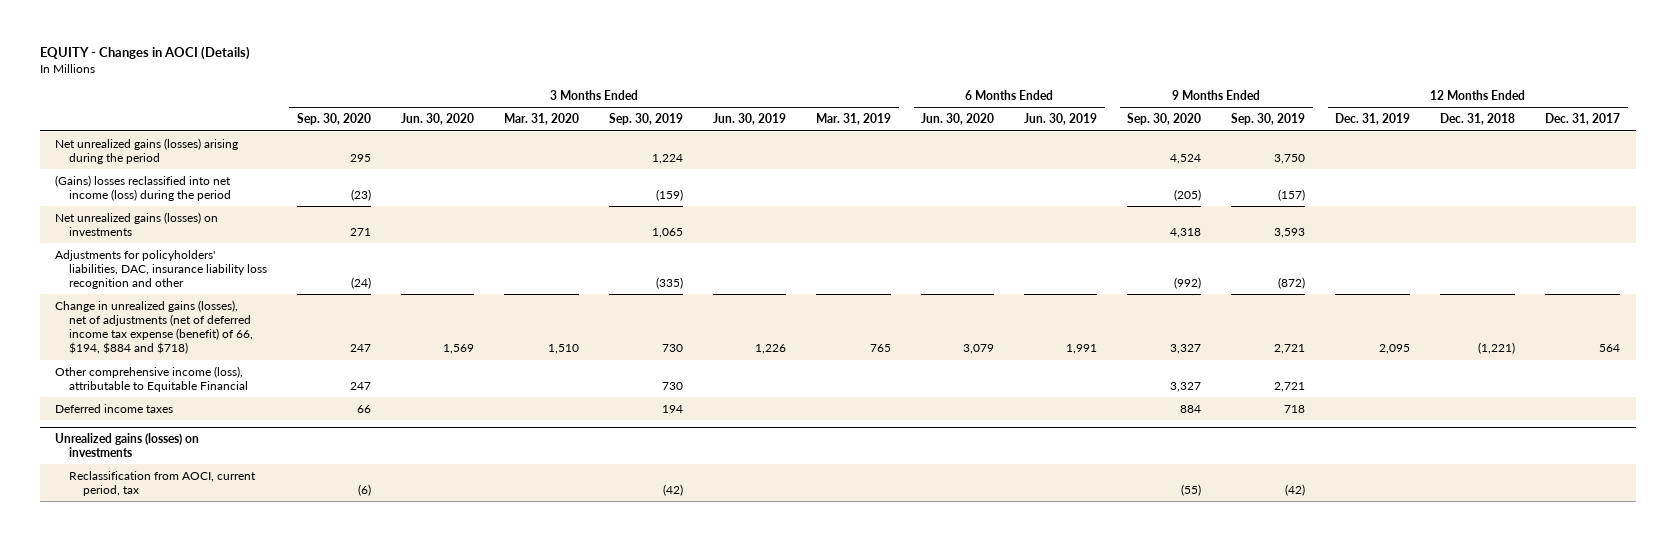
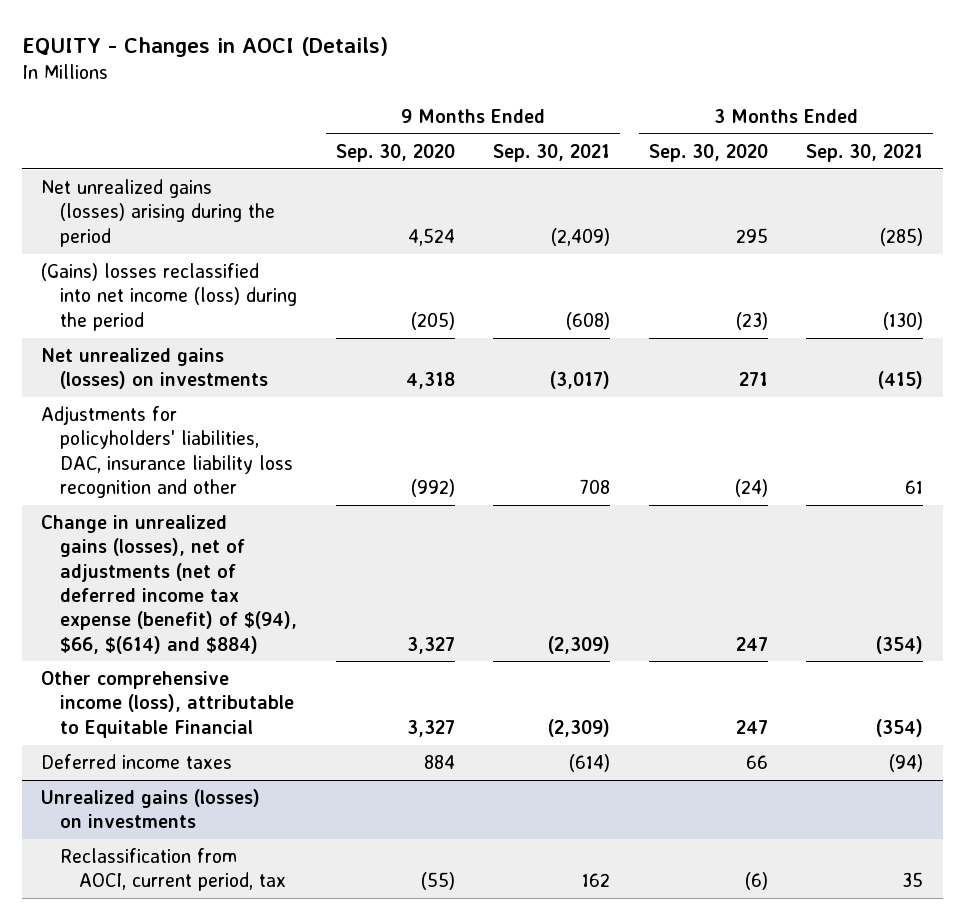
- | 3 Months Ended Sep. 30, 2020 | 3 Months Ended Jun. 30, 2020 | 3 Months Ended Mar. 31, 2020 | 3 Months Ended Sep. 30, 2019 | 3 Months Ended Jun. 30, 2019 | 3 Months Ended Mar. 31, 2019 | 6 Months Ended Jun. 30, 2020 | 6 Months Ended Jun. 30, 2019 | 9 Months Ended Sep. 30, 2020 | 9 Months Ended Sep. 30, 2019 | 12 Months Ended Dec. 31, 2019 | 12 Months Ended Dec. 31, 2018 | 12 Months Ended Dec. 31, 2017
+ | 9 Months Ended Sep. 30, 2020 | 9 Months Ended Sep. 30, 2021 | 3 Months Ended Sep. 30, 2020 | 3 Months Ended Sep. 30, 2021
- Change in unrealized gains (losses), net of adjustments (net of deferred income tax expense (benefit) of 66, $194, $884 and $718) | 247 | 1,569 | 1,510 | 730 | 1,226 | 765 | 3,079 | 1,991 | 3,327 | 2,721 | 2,095 | (1,221) | 564
+ Change in unrealized gains (losses), net of adjustments (net of deferred income tax expense (benefit) of $(94), $66, $(614) and $884) | 3,327 | (2,309) | 247 | (354)

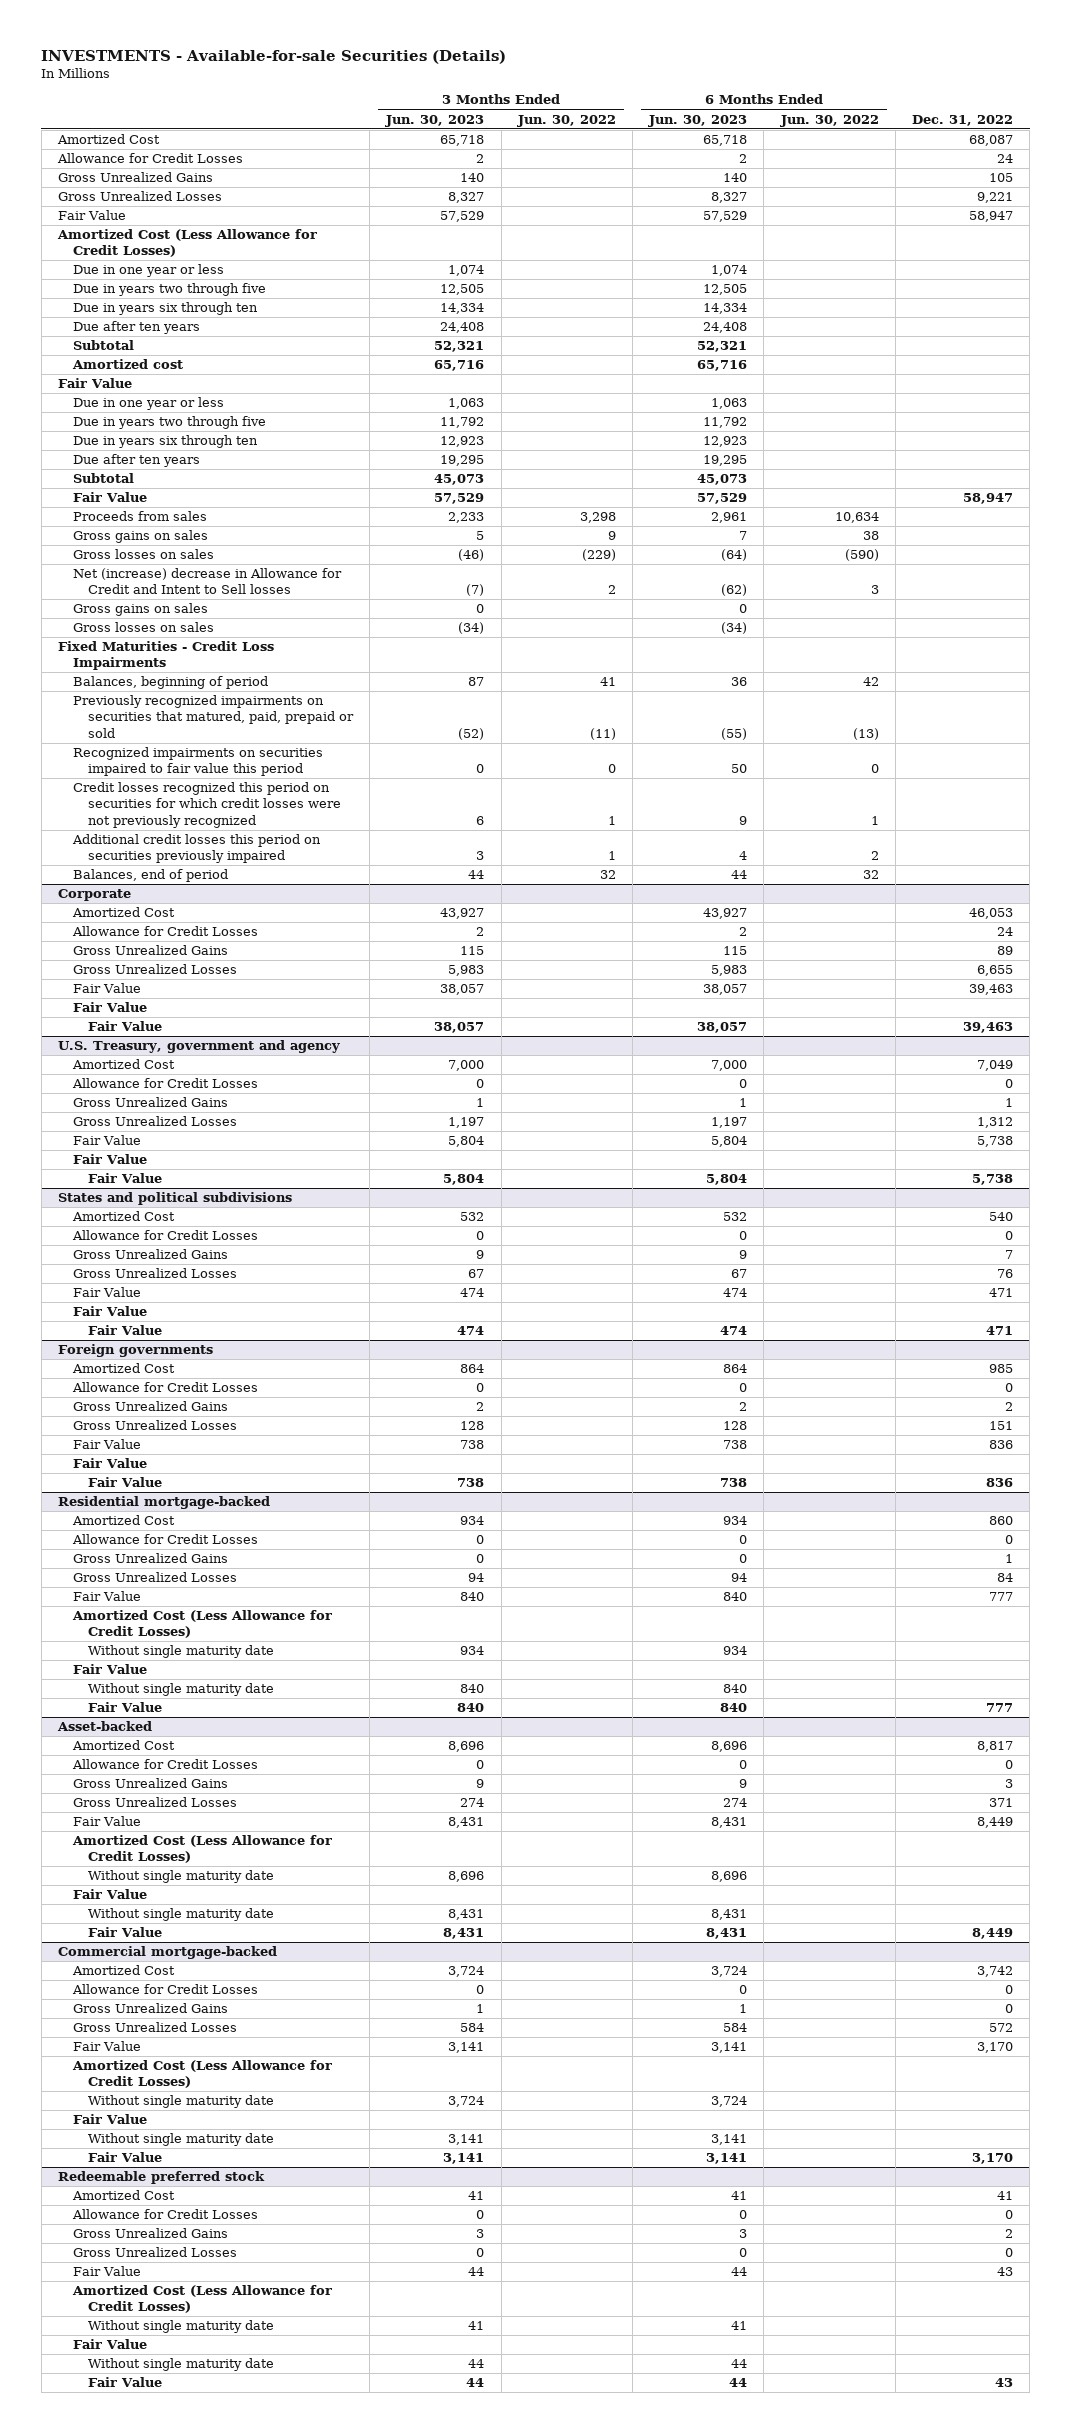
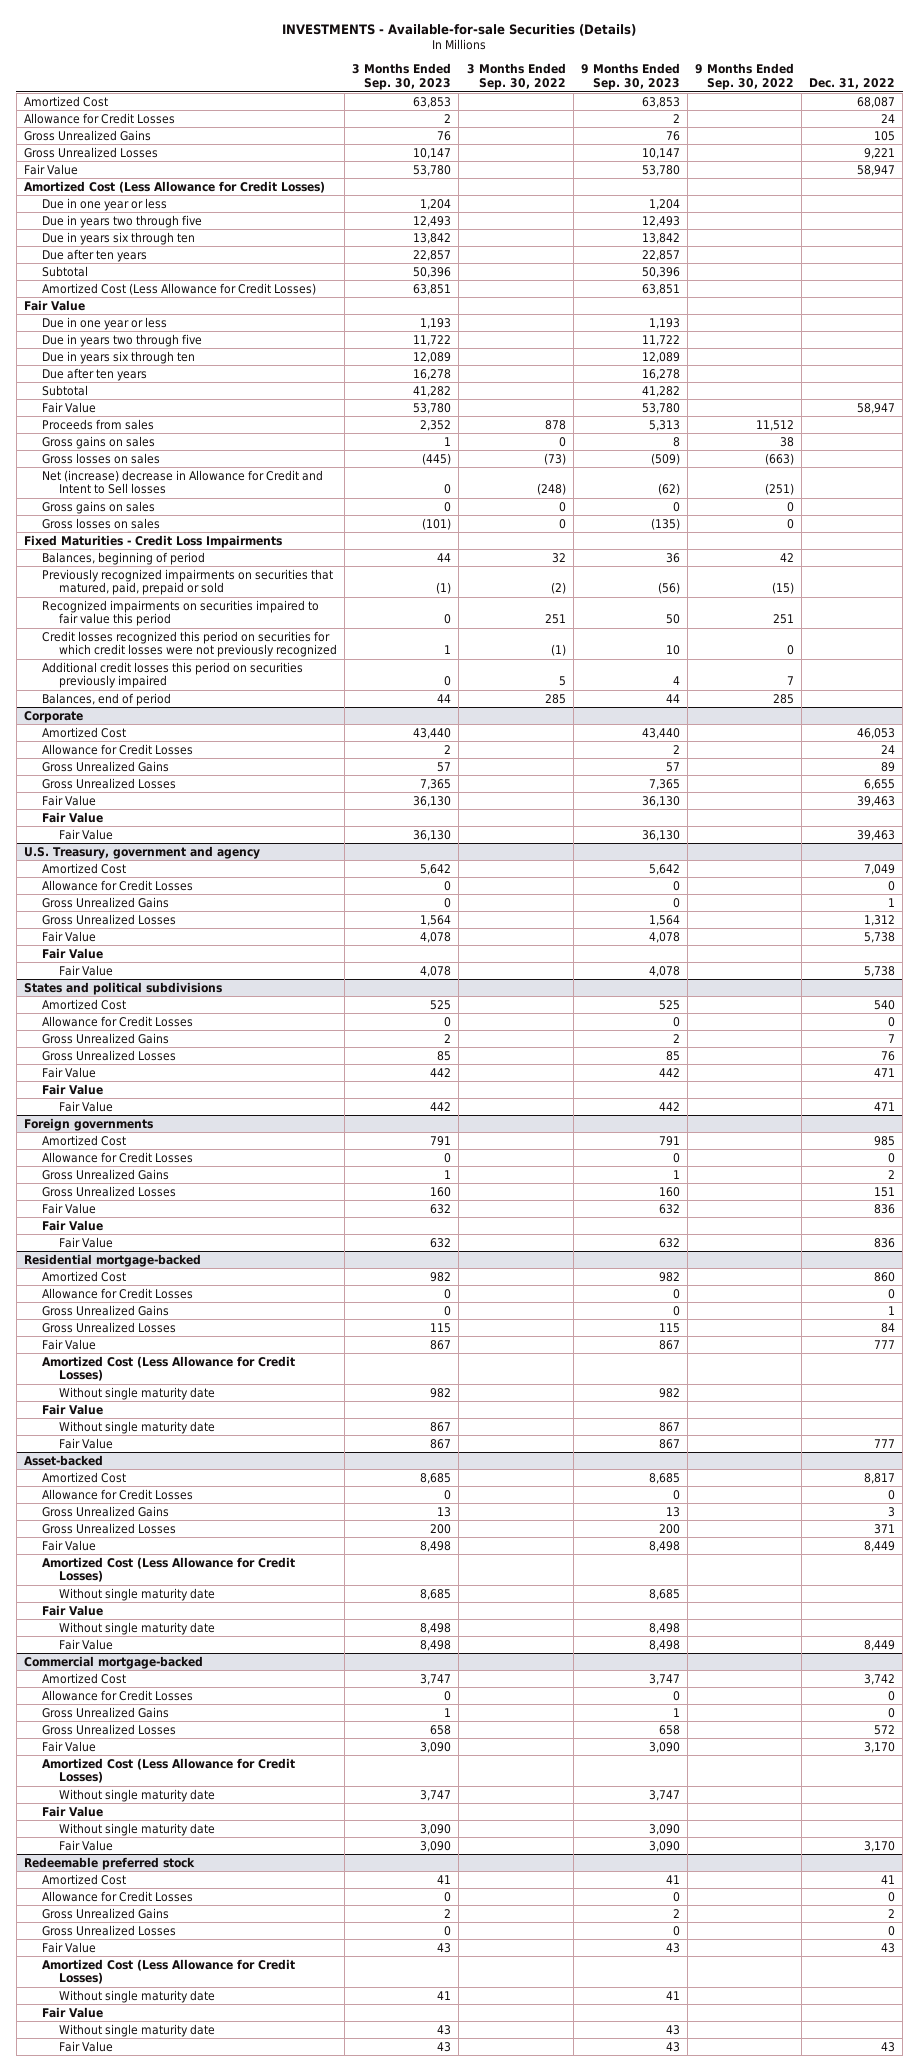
- | 3 Months Ended Jun. 30, 2023 | 3 Months Ended Jun. 30, 2022 | 6 Months Ended Jun. 30, 2023 | 6 Months Ended Jun. 30, 2022 | Dec. 31, 2022
+ | 3 Months Ended Sep. 30, 2023 | 3 Months Ended Sep. 30, 2022 | 9 Months Ended Sep. 30, 2023 | 9 Months Ended Sep. 30, 2022 | Dec. 31, 2022
- Amortized cost | 65,716 | | 65,716 | |
+ Amortized Cost (Less Allowance for Credit Losses) | 63,851 | | 63,851 | |

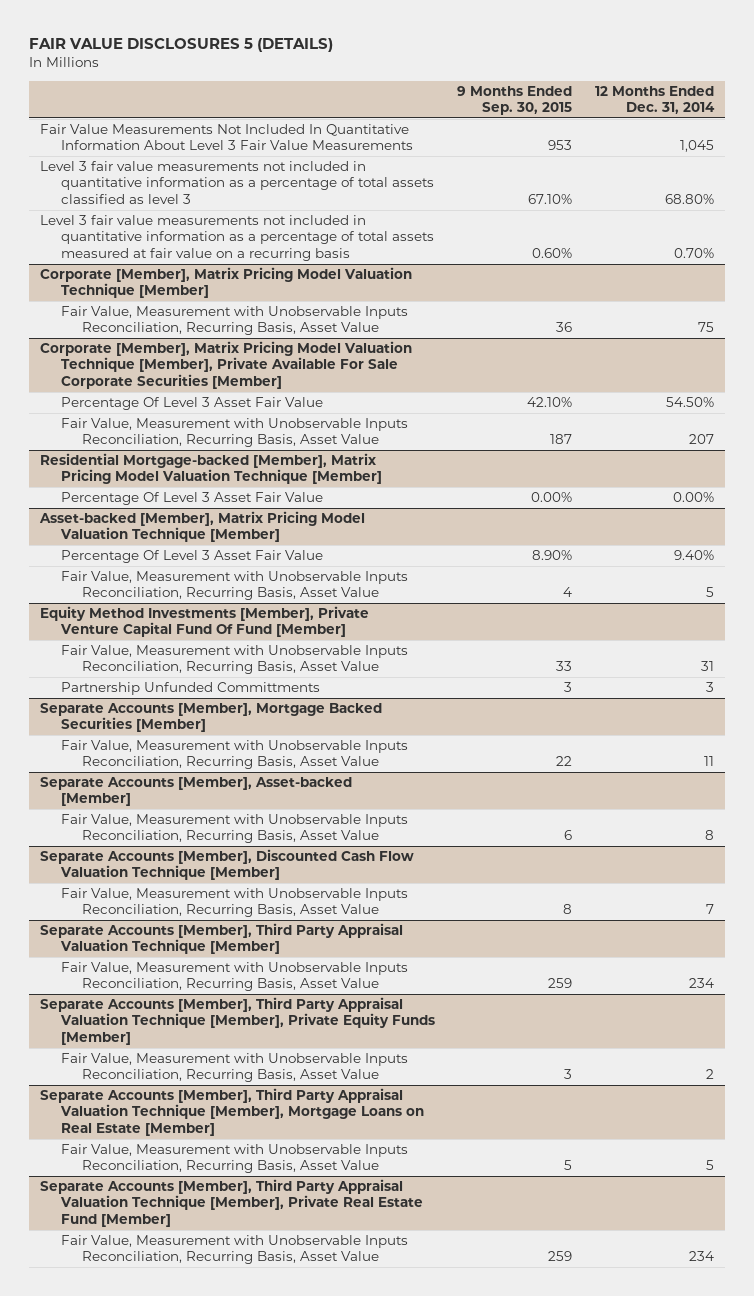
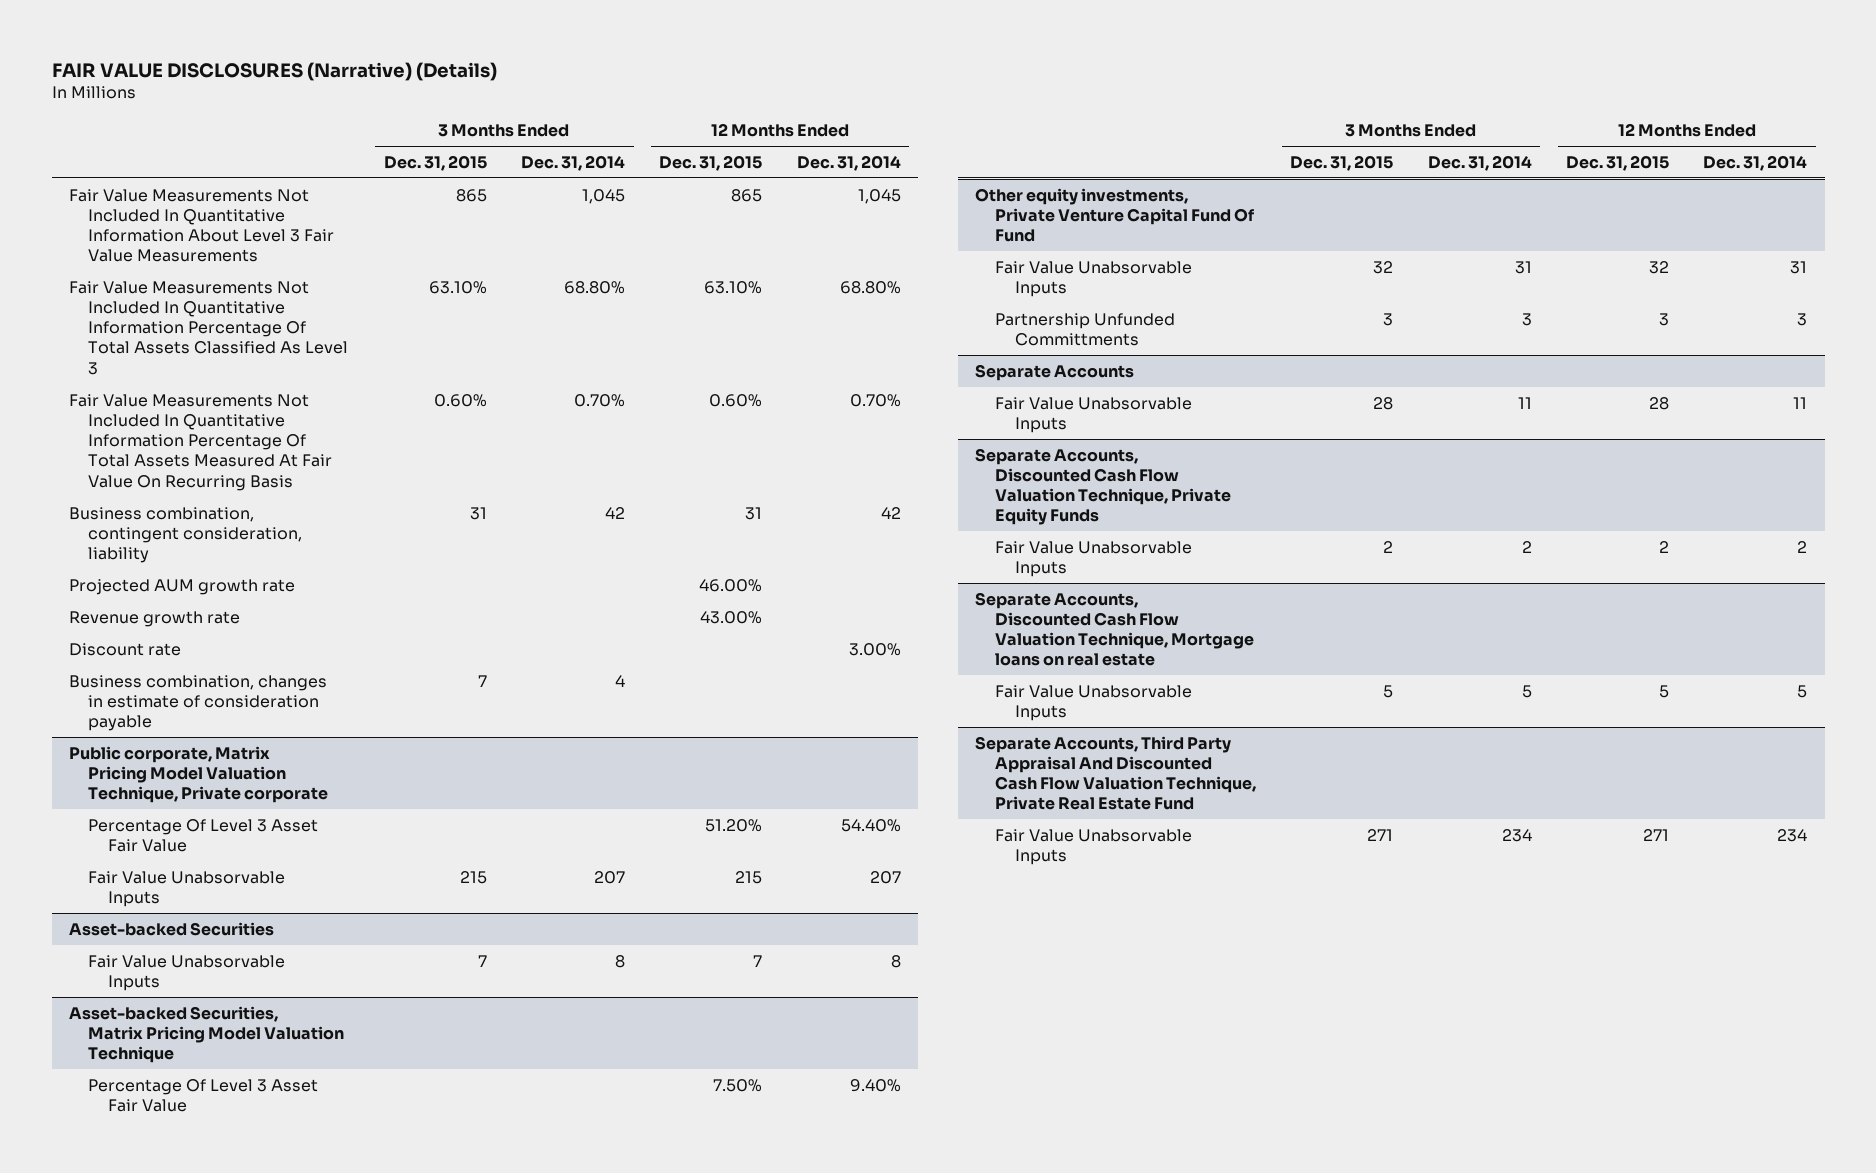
- FAIR VALUE DISCLOSURES 5 (DETAILS)
+ FAIR VALUE DISCLOSURES (Narrative) (Details)
- | 9 Months Ended Sep. 30, 2015 | 12 Months Ended Dec. 31, 2014
+ | 3 Months Ended Dec. 31, 2015 | 3 Months Ended Dec. 31, 2014 | 12 Months Ended Dec. 31, 2015 | 12 Months Ended Dec. 31, 2014
- Level 3 fair value measurements not included in quantitative information as a percentage of total assets classified as level 3 | 67.10% | 68.80%
- Level 3 fair value measurements not included in quantitative information as a percentage of total assets measured at fair value on a recurring basis | 0.60% | 0.70%
- Corporate [Member], Matrix Pricing Model Valuation Technique [Member]
- Fair Value, Measurement with Unobservable Inputs Reconciliation, Recurring Basis, Asset Value | 36 | 75
- Corporate [Member], Matrix Pricing Model Valuation Technique [Member], Private Available For Sale Corporate Securities [Member]
- Percentage Of Level 3 Asset Fair Value | 42.10% | 54.50%
- Fair Value, Measurement with Unobservable Inputs Reconciliation, Recurring Basis, Asset Value | 187 | 207
- Residential Mortgage-backed [Member], Matrix Pricing Model Valuation Technique [Member]
- Percentage Of Level 3 Asset Fair Value | 0.00% | 0.00%
- Asset-backed [Member], Matrix Pricing Model Valuation Technique [Member]
+ Fair Value Measurements Not Included In Quantitative Information Percentage Of Total Assets Classified As Level 3 | 63.10% | 68.80% | 63.10% | 68.80%
+ Fair Value Measurements Not Included In Quantitative Information Percentage Of Total Assets Measured At Fair Value On Recurring Basis | 0.60% | 0.70% | 0.60% | 0.70%
+ Business combination, contingent consideration, liability | 31 | 42 | 31 | 42
+ Projected AUM growth rate | | | 46.00% |
+ Revenue growth rate | | | 43.00% |
+ Discount rate | | | | 3.00%
+ Business combination, changes in estimate of consideration payable | 7 | 4 | |
+ Public corporate, Matrix Pricing Model Valuation Technique, Private corporate
+ Percentage Of Level 3 Asset Fair Value | | | 51.20% | 54.40%
+ Fair Value Unabsorvable Inputs | 215 | 207 | 215 | 207
+ Asset-backed Securities
+ Fair Value Unabsorvable Inputs | 7 | 8 | 7 | 8
+ Asset-backed Securities, Matrix Pricing Model Valuation Technique
- Fair Value, Measurement with Unobservable Inputs Reconciliation, Recurring Basis, Asset Value | 4 | 5
- Equity Method Investments [Member], Private Venture Capital Fund Of Fund [Member]
- Fair Value, Measurement with Unobservable Inputs Reconciliation, Recurring Basis, Asset Value | 33 | 31
+ Other equity investments, Private Venture Capital Fund Of Fund
+ Fair Value Unabsorvable Inputs | 32 | 31 | 32 | 31
- Separate Accounts [Member], Mortgage Backed Securities [Member]
- Fair Value, Measurement with Unobservable Inputs Reconciliation, Recurring Basis, Asset Value | 22 | 11
- Separate Accounts [Member], Asset-backed [Member]
- Fair Value, Measurement with Unobservable Inputs Reconciliation, Recurring Basis, Asset Value | 6 | 8
- Separate Accounts [Member], Discounted Cash Flow Valuation Technique [Member]
- Fair Value, Measurement with Unobservable Inputs Reconciliation, Recurring Basis, Asset Value | 8 | 7
- Separate Accounts [Member], Third Party Appraisal Valuation Technique [Member]
- Fair Value, Measurement with Unobservable Inputs Reconciliation, Recurring Basis, Asset Value | 259 | 234
- Separate Accounts [Member], Third Party Appraisal Valuation Technique [Member], Private Equity Funds [Member]
- Fair Value, Measurement with Unobservable Inputs Reconciliation, Recurring Basis, Asset Value | 3 | 2
- Separate Accounts [Member], Third Party Appraisal Valuation Technique [Member], Mortgage Loans on Real Estate [Member]
- Fair Value, Measurement with Unobservable Inputs Reconciliation, Recurring Basis, Asset Value | 5 | 5
- Separate Accounts [Member], Third Party Appraisal Valuation Technique [Member], Private Real Estate Fund [Member]
- Fair Value, Measurement with Unobservable Inputs Reconciliation, Recurring Basis, Asset Value | 259 | 234
+ Separate Accounts
+ Fair Value Unabsorvable Inputs | 28 | 11 | 28 | 11
+ Separate Accounts, Discounted Cash Flow Valuation Technique, Private Equity Funds
+ Fair Value Unabsorvable Inputs | 2 | 2 | 2 | 2
+ Separate Accounts, Discounted Cash Flow Valuation Technique, Mortgage loans on real estate
+ Fair Value Unabsorvable Inputs | 5 | 5 | 5 | 5
+ Separate Accounts, Third Party Appraisal And Discounted Cash Flow Valuation Technique, Private Real Estate Fund
+ Fair Value Unabsorvable Inputs | 271 | 234 | 271 | 234

